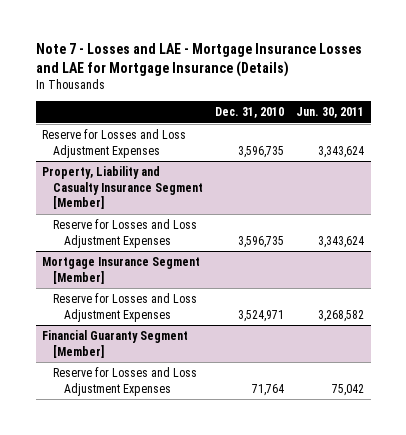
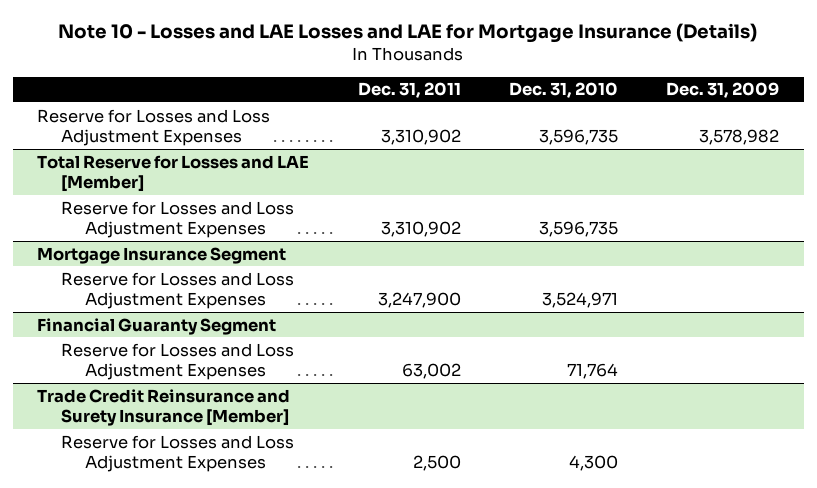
- Note 7 - Losses and LAE - Mortgage Insurance Losses and LAE for Mortgage Insurance (Details)
+ Note 10 - Losses and LAE Losses and LAE for Mortgage Insurance (Details)
- | Dec. 31, 2010 | Jun. 30, 2011
+ | Dec. 31, 2011 | Dec. 31, 2010 | Dec. 31, 2009
- Property, Liability and Casualty Insurance Segment [Member]
+ Total Reserve for Losses and LAE [Member]
- Mortgage Insurance Segment [Member]
+ Mortgage Insurance Segment
- Financial Guaranty Segment [Member]
+ Financial Guaranty Segment
+ Trade Credit Reinsurance and Surety Insurance [Member]
+ Reserve for Losses and Loss Adjustment Expenses | 2,500 | 4,300 |

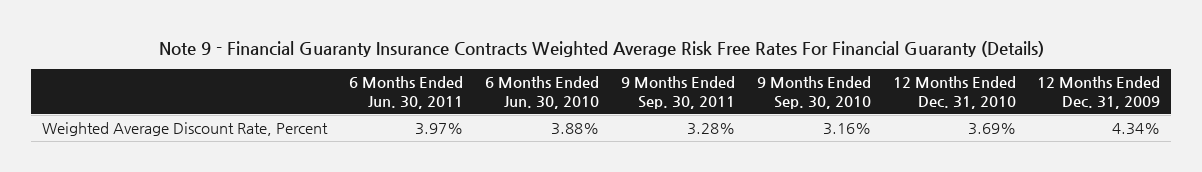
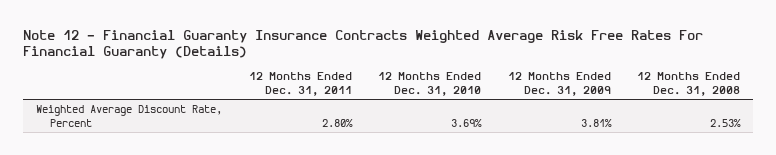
- Note 9 - Financial Guaranty Insurance Contracts Weighted Average Risk Free Rates For Financial Guaranty (Details)
+ Note 12 - Financial Guaranty Insurance Contracts Weighted Average Risk Free Rates For Financial Guaranty (Details)
- | 6 Months Ended Jun. 30, 2011 | 6 Months Ended Jun. 30, 2010 | 9 Months Ended Sep. 30, 2011 | 9 Months Ended Sep. 30, 2010 | 12 Months Ended Dec. 31, 2010 | 12 Months Ended Dec. 31, 2009
+ | 12 Months Ended Dec. 31, 2011 | 12 Months Ended Dec. 31, 2010 | 12 Months Ended Dec. 31, 2009 | 12 Months Ended Dec. 31, 2008
- Weighted Average Discount Rate, Percent | 3.97% | 3.88% | 3.28% | 3.16% | 3.69% | 4.34%
+ Weighted Average Discount Rate, Percent | 2.80% | 3.69% | 3.81% | 2.53%

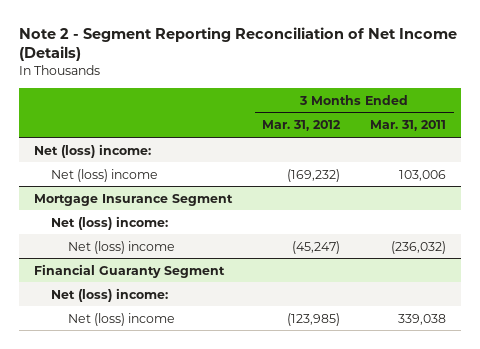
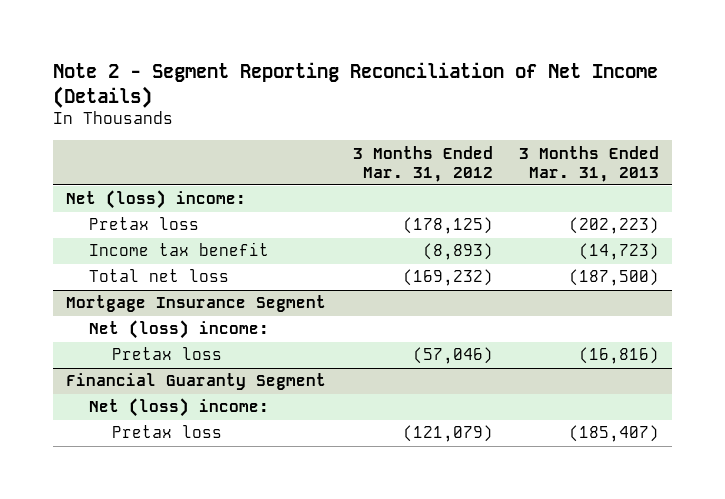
- | 3 Months Ended Mar. 31, 2012 | 3 Months Ended Mar. 31, 2011
+ | 3 Months Ended Mar. 31, 2012 | 3 Months Ended Mar. 31, 2013
- Net (loss) income | (169,232) | 103,006
+ Pretax loss | (178,125) | (202,223)
+ Income tax benefit | (8,893) | (14,723)
+ Total net loss | (169,232) | (187,500)
@ Mortgage Insurance Segment
- Net (loss) income | (45,247) | (236,032)
+ Pretax loss | (57,046) | (16,816)
@ Financial Guaranty Segment
- Net (loss) income | (123,985) | 339,038
+ Pretax loss | (121,079) | (185,407)

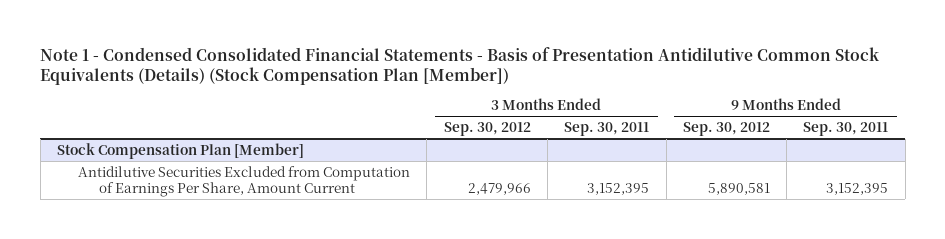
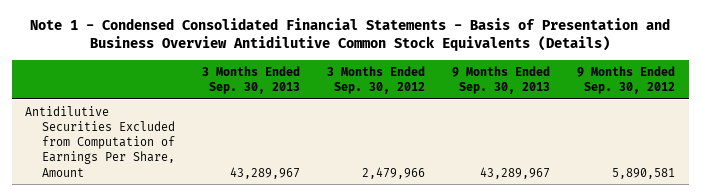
- Note 1 - Condensed Consolidated Financial Statements - Basis of Presentation Antidilutive Common Stock Equivalents (Details) (Stock Compensation Plan [Member])
+ Note 1 - Condensed Consolidated Financial Statements - Basis of Presentation and Business Overview Antidilutive Common Stock Equivalents (Details)
- | 3 Months Ended Sep. 30, 2012 | 3 Months Ended Sep. 30, 2011 | 9 Months Ended Sep. 30, 2012 | 9 Months Ended Sep. 30, 2011
+ | 3 Months Ended Sep. 30, 2013 | 3 Months Ended Sep. 30, 2012 | 9 Months Ended Sep. 30, 2013 | 9 Months Ended Sep. 30, 2012
- Stock Compensation Plan [Member]
- Antidilutive Securities Excluded from Computation of Earnings Per Share, Amount Current | 2,479,966 | 3,152,395 | 5,890,581 | 3,152,395
+ Antidilutive Securities Excluded from Computation of Earnings Per Share, Amount | 43,289,967 | 2,479,966 | 43,289,967 | 5,890,581

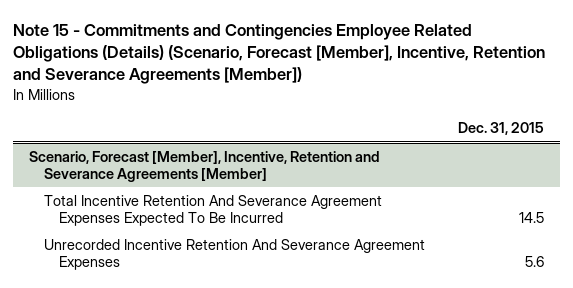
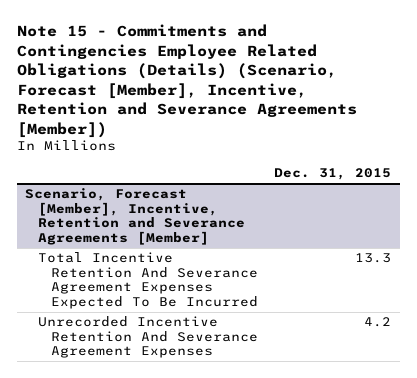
@ Scenario, Forecast [Member], Incentive, Retention and Severance Agreements [Member]
- Total Incentive Retention And Severance Agreement Expenses Expected To Be Incurred | 14.5
- Unrecorded Incentive Retention And Severance Agreement Expenses | 5.6
+ Total Incentive Retention And Severance Agreement Expenses Expected To Be Incurred | 13.3
+ Unrecorded Incentive Retention And Severance Agreement Expenses | 4.2

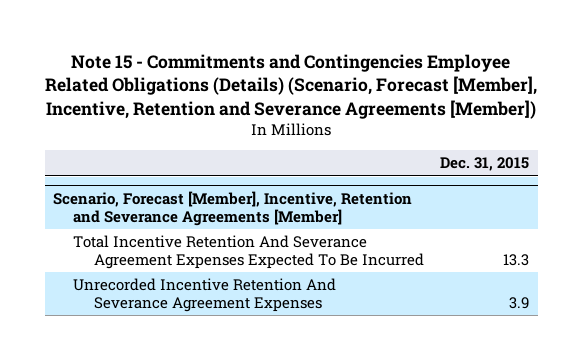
@ Scenario, Forecast [Member], Incentive, Retention and Severance Agreements [Member]
- Unrecorded Incentive Retention And Severance Agreement Expenses | 4.2
+ Unrecorded Incentive Retention And Severance Agreement Expenses | 3.9

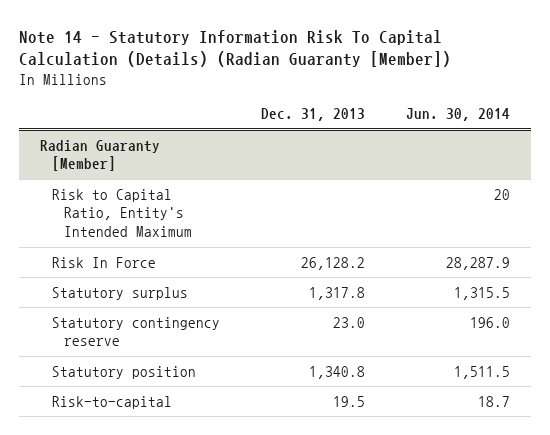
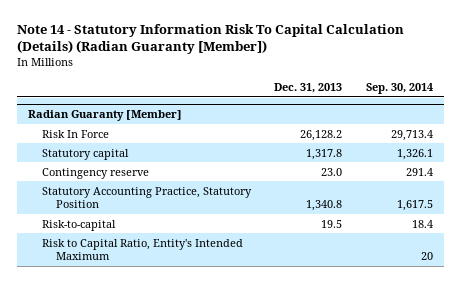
- | Dec. 31, 2013 | Jun. 30, 2014
+ | Dec. 31, 2013 | Sep. 30, 2014
@ Radian Guaranty [Member]
- Statutory surplus | 1,317.8 | 1,315.5
- Statutory contingency reserve | 23.0 | 196.0
- Statutory position | 1,340.8 | 1,511.5
+ Statutory capital | 1,317.8 | 1,326.1
+ Contingency reserve | 23.0 | 291.4
+ Statutory Accounting Practice, Statutory Position | 1,340.8 | 1,617.5
moved down: Risk to Capital Ratio, Entity's Intended Maximum | | 20

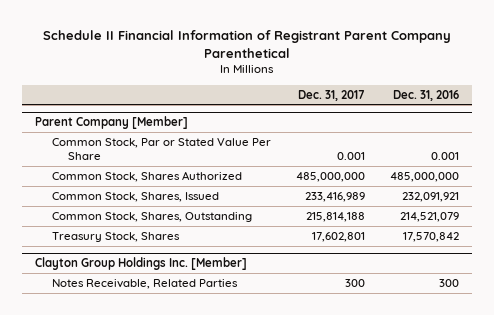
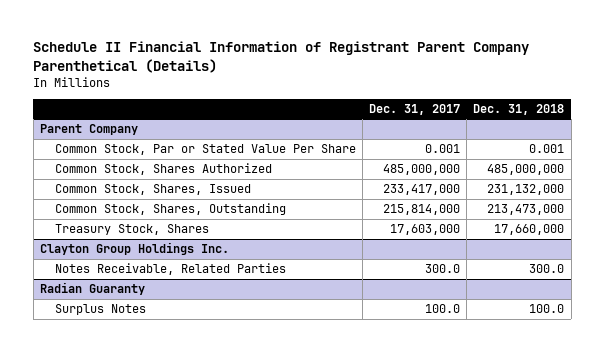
- Schedule II Financial Information of Registrant Parent Company Parenthetical
+ Schedule II Financial Information of Registrant Parent Company Parenthetical (Details)
- | Dec. 31, 2017 | Dec. 31, 2016
+ | Dec. 31, 2017 | Dec. 31, 2018
- Parent Company [Member]
+ Parent Company
- Common Stock, Shares, Issued | 233,416,989 | 232,091,921
- Common Stock, Shares, Outstanding | 215,814,188 | 214,521,079
- Treasury Stock, Shares | 17,602,801 | 17,570,842
- Clayton Group Holdings Inc. [Member]
- Notes Receivable, Related Parties | 300 | 300
+ Common Stock, Shares, Issued | 233,417,000 | 231,132,000
+ Common Stock, Shares, Outstanding | 215,814,000 | 213,473,000
+ Treasury Stock, Shares | 17,603,000 | 17,660,000
+ Clayton Group Holdings Inc.
+ Notes Receivable, Related Parties | 300.0 | 300.0
+ Radian Guaranty
+ Surplus Notes | 100.0 | 100.0

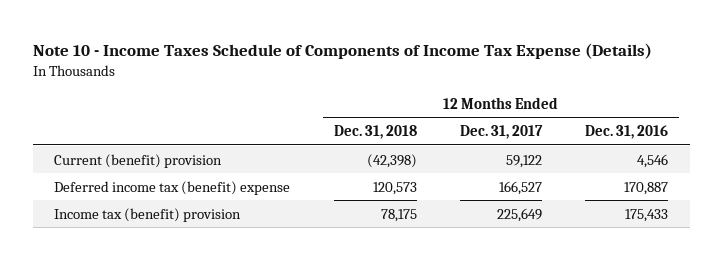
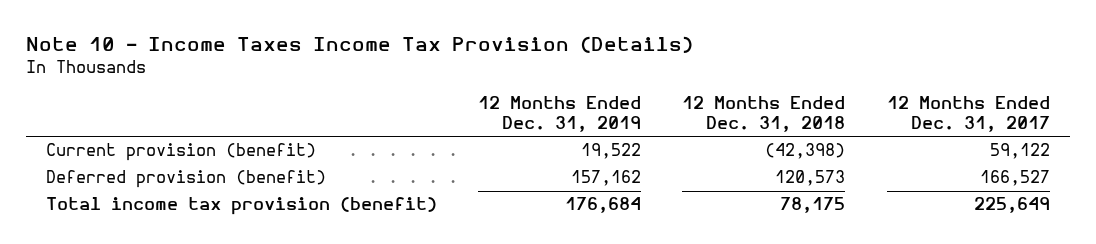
- Note 10 - Income Taxes Schedule of Components of Income Tax Expense (Details)
+ Note 10 - Income Taxes Income Tax Provision (Details)
- | 12 Months Ended Dec. 31, 2018 | 12 Months Ended Dec. 31, 2017 | 12 Months Ended Dec. 31, 2016
+ | 12 Months Ended Dec. 31, 2019 | 12 Months Ended Dec. 31, 2018 | 12 Months Ended Dec. 31, 2017
- Current (benefit) provision | (42,398) | 59,122 | 4,546
- Deferred income tax (benefit) expense | 120,573 | 166,527 | 170,887
- Income tax (benefit) provision | 78,175 | 225,649 | 175,433
+ Current provision (benefit) | 19,522 | (42,398) | 59,122
+ Deferred provision (benefit) | 157,162 | 120,573 | 166,527
+ Total income tax provision (benefit) | 176,684 | 78,175 | 225,649

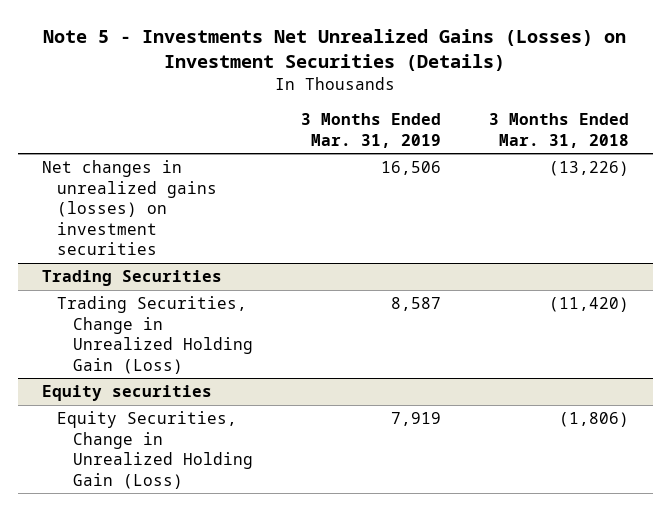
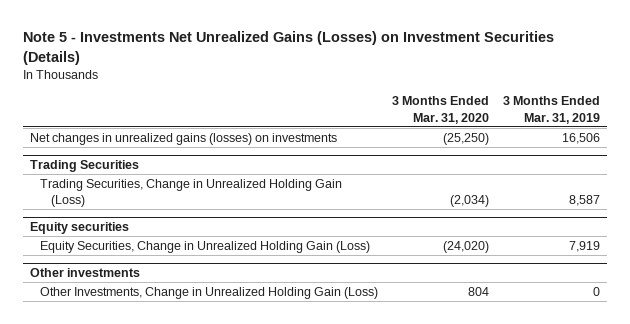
- | 3 Months Ended Mar. 31, 2019 | 3 Months Ended Mar. 31, 2018
+ | 3 Months Ended Mar. 31, 2020 | 3 Months Ended Mar. 31, 2019
- Net changes in unrealized gains (losses) on investment securities | 16,506 | (13,226)
+ Net changes in unrealized gains (losses) on investments | (25,250) | 16,506
+ Other investments
+ Other Investments, Change in Unrealized Holding Gain (Loss) | 804 | 0

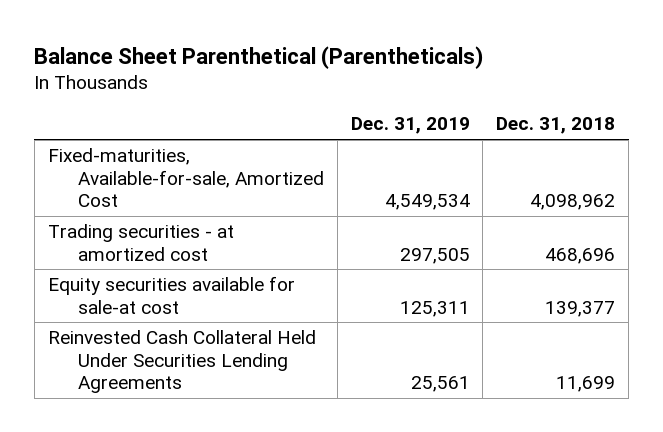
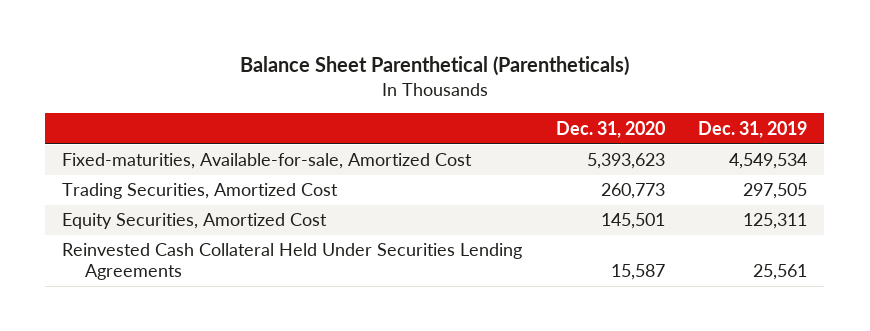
- | Dec. 31, 2019 | Dec. 31, 2018
+ | Dec. 31, 2020 | Dec. 31, 2019
- Trading securities - at amortized cost | 297,505 | 468,696
- Equity securities available for sale-at cost | 125,311 | 139,377
+ Trading Securities, Amortized Cost | 260,773 | 297,505
+ Equity Securities, Amortized Cost | 145,501 | 125,311

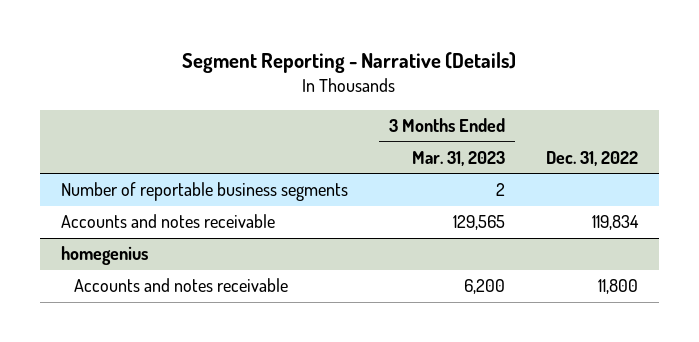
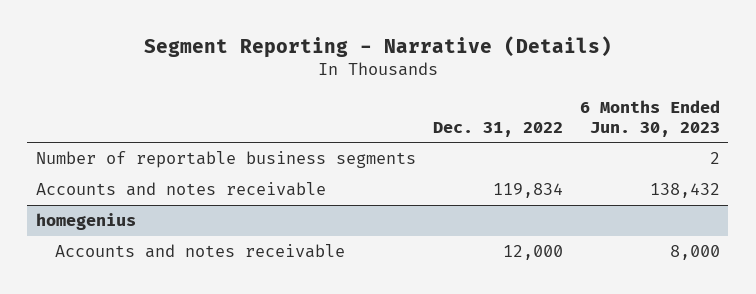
- | 3 Months Ended Mar. 31, 2023 | Dec. 31, 2022
+ | Dec. 31, 2022 | 6 Months Ended Jun. 30, 2023
@ homegenius
- Accounts and notes receivable | 6,200 | 11,800
+ Accounts and notes receivable | 12,000 | 8,000

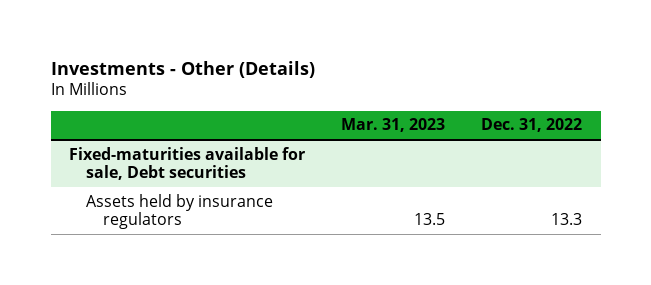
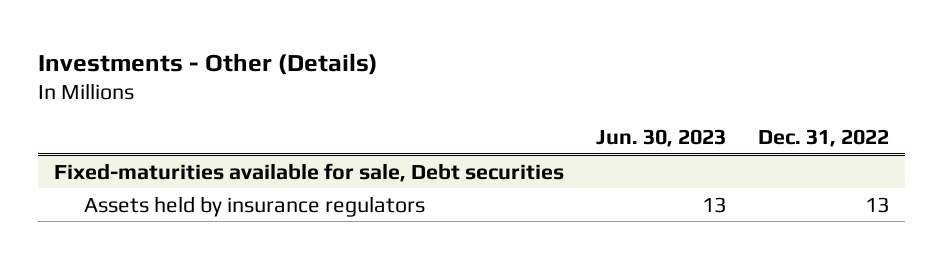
- | Mar. 31, 2023 | Dec. 31, 2022
+ | Jun. 30, 2023 | Dec. 31, 2022
@ Fixed-maturities available for sale, Debt securities
- Assets held by insurance regulators | 13.5 | 13.3
+ Assets held by insurance regulators | 13 | 13

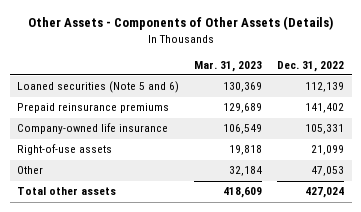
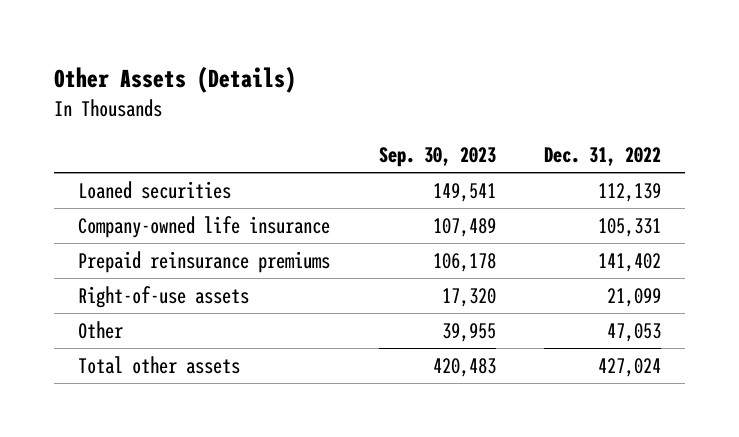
- Other Assets - Components of Other Assets (Details)
+ Other Assets (Details)
- | Mar. 31, 2023 | Dec. 31, 2022
+ | Sep. 30, 2023 | Dec. 31, 2022
- Loaned securities (Note 5 and 6) | 130,369 | 112,139
+ Loaned securities | 149,541 | 112,139
moved down: Prepaid reinsurance premiums | 106,178 | 141,402

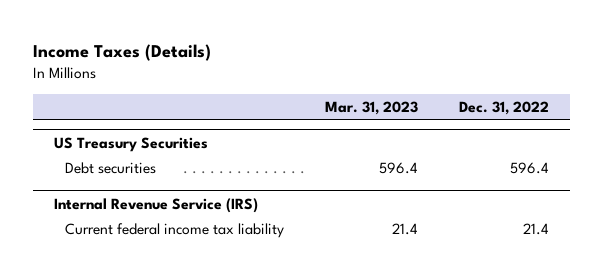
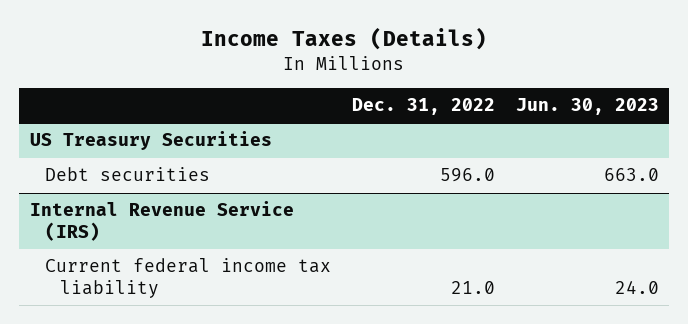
- | Mar. 31, 2023 | Dec. 31, 2022
+ | Dec. 31, 2022 | Jun. 30, 2023
@ US Treasury Securities
- Debt securities | 596.4 | 596.4
+ Debt securities | 596.0 | 663.0
@ Internal Revenue Service (IRS)
- Current federal income tax liability | 21.4 | 21.4
+ Current federal income tax liability | 21.0 | 24.0

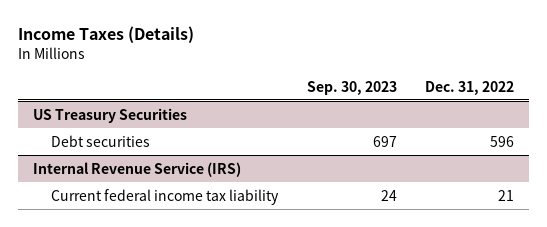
- | Dec. 31, 2022 | Jun. 30, 2023
+ | Sep. 30, 2023 | Dec. 31, 2022
@ US Treasury Securities
- Debt securities | 596.0 | 663.0
+ Debt securities | 697 | 596
@ Internal Revenue Service (IRS)
- Current federal income tax liability | 21.0 | 24.0
+ Current federal income tax liability | 24 | 21

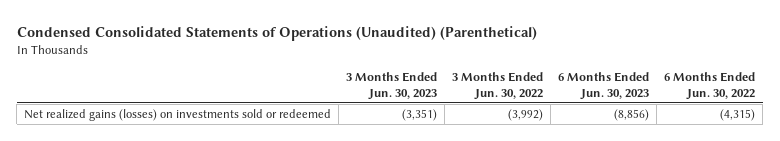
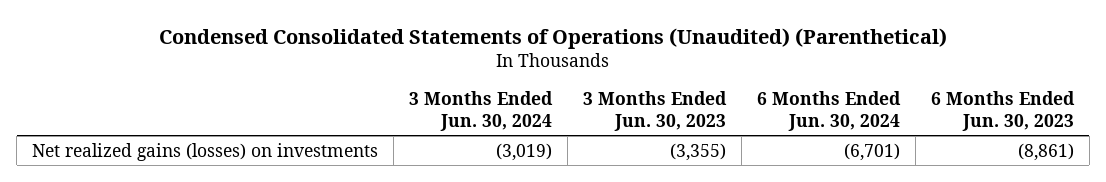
- | 3 Months Ended Jun. 30, 2023 | 3 Months Ended Jun. 30, 2022 | 6 Months Ended Jun. 30, 2023 | 6 Months Ended Jun. 30, 2022
+ | 3 Months Ended Jun. 30, 2024 | 3 Months Ended Jun. 30, 2023 | 6 Months Ended Jun. 30, 2024 | 6 Months Ended Jun. 30, 2023
- Net realized gains (losses) on investments sold or redeemed | (3,351) | (3,992) | (8,856) | (4,315)
+ Net realized gains (losses) on investments | (3,019) | (3,355) | (6,701) | (8,861)

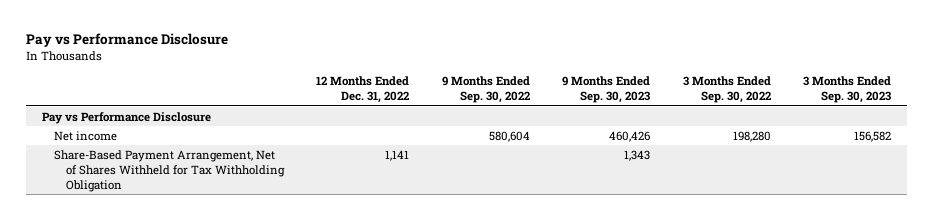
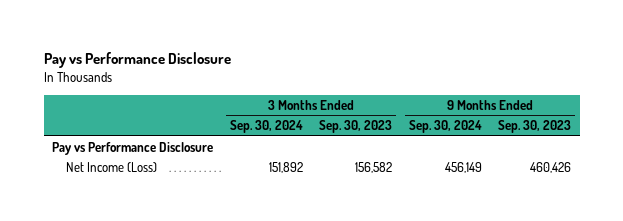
- | 12 Months Ended Dec. 31, 2022 | 9 Months Ended Sep. 30, 2022 | 9 Months Ended Sep. 30, 2023 | 3 Months Ended Sep. 30, 2022 | 3 Months Ended Sep. 30, 2023
+ | 3 Months Ended Sep. 30, 2024 | 3 Months Ended Sep. 30, 2023 | 9 Months Ended Sep. 30, 2024 | 9 Months Ended Sep. 30, 2023
- Net income | | 580,604 | 460,426 | 198,280 | 156,582
- Share-Based Payment Arrangement, Net of Shares Withheld for Tax Withholding Obligation | 1,141 | | 1,343 | |
+ Net Income (Loss) | 151,892 | 156,582 | 456,149 | 460,426

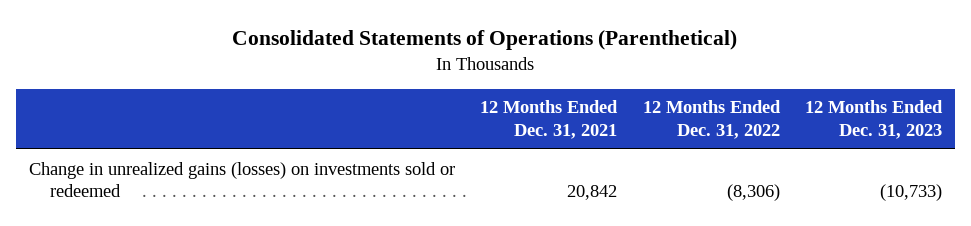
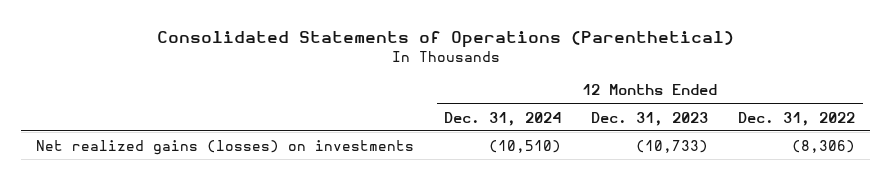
- | 12 Months Ended Dec. 31, 2021 | 12 Months Ended Dec. 31, 2022 | 12 Months Ended Dec. 31, 2023
+ | 12 Months Ended Dec. 31, 2024 | 12 Months Ended Dec. 31, 2023 | 12 Months Ended Dec. 31, 2022
- Change in unrealized gains (losses) on investments sold or redeemed | 20,842 | (8,306) | (10,733)
+ Net realized gains (losses) on investments | (10,510) | (10,733) | (8,306)

